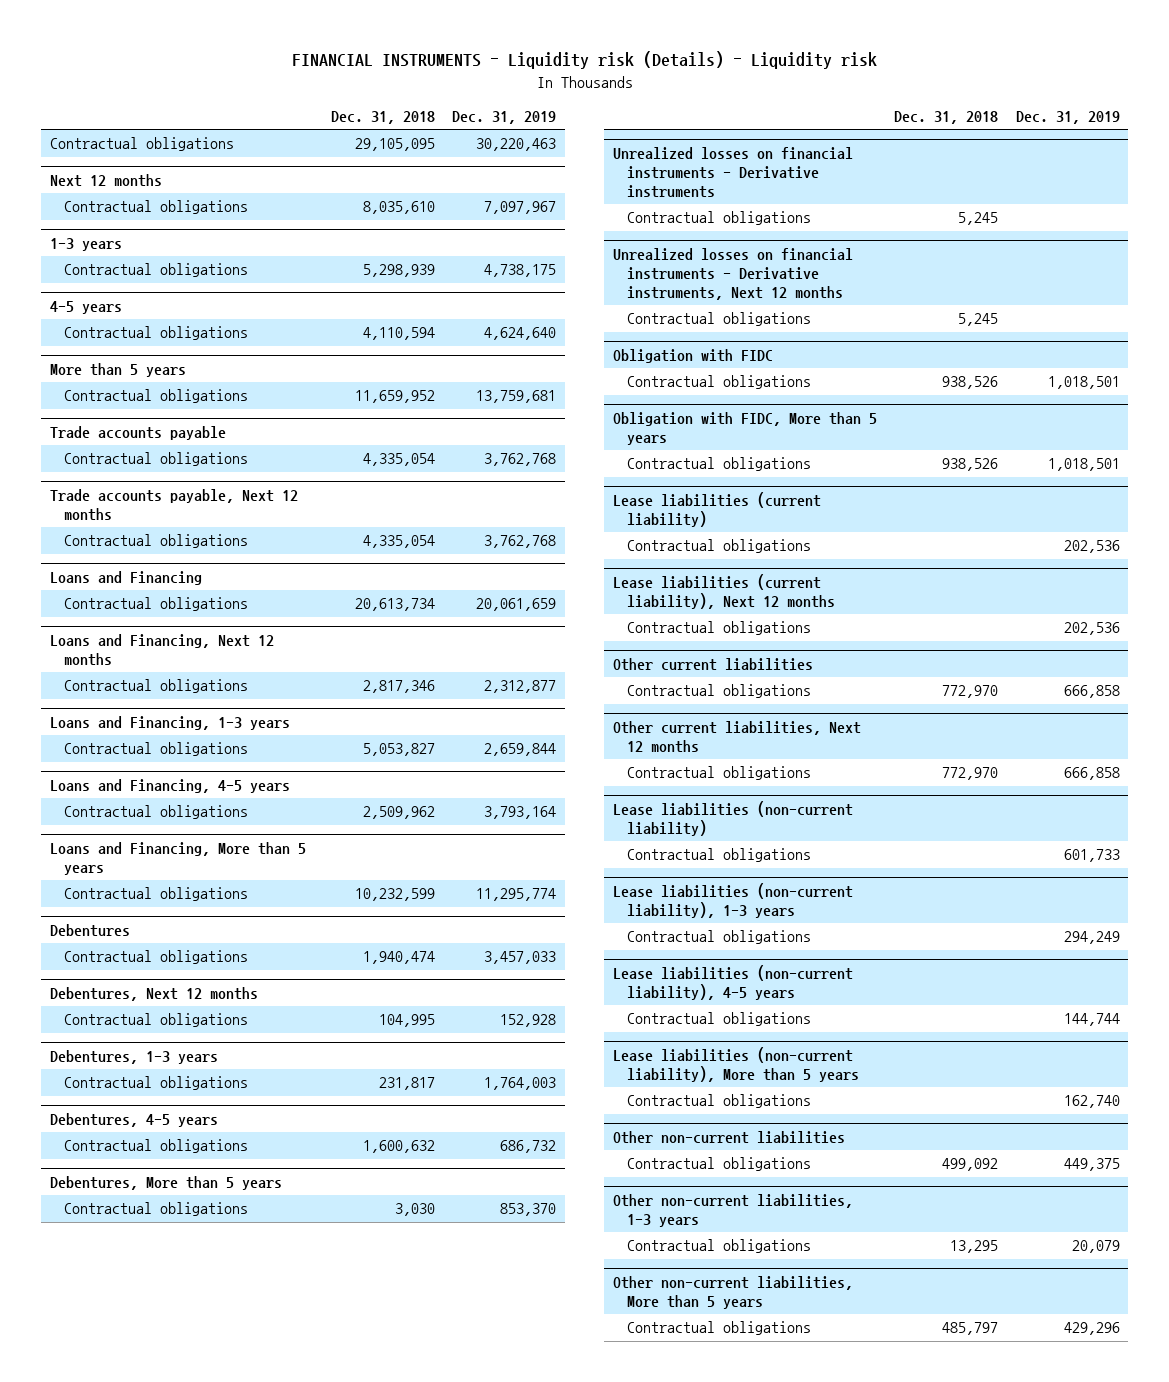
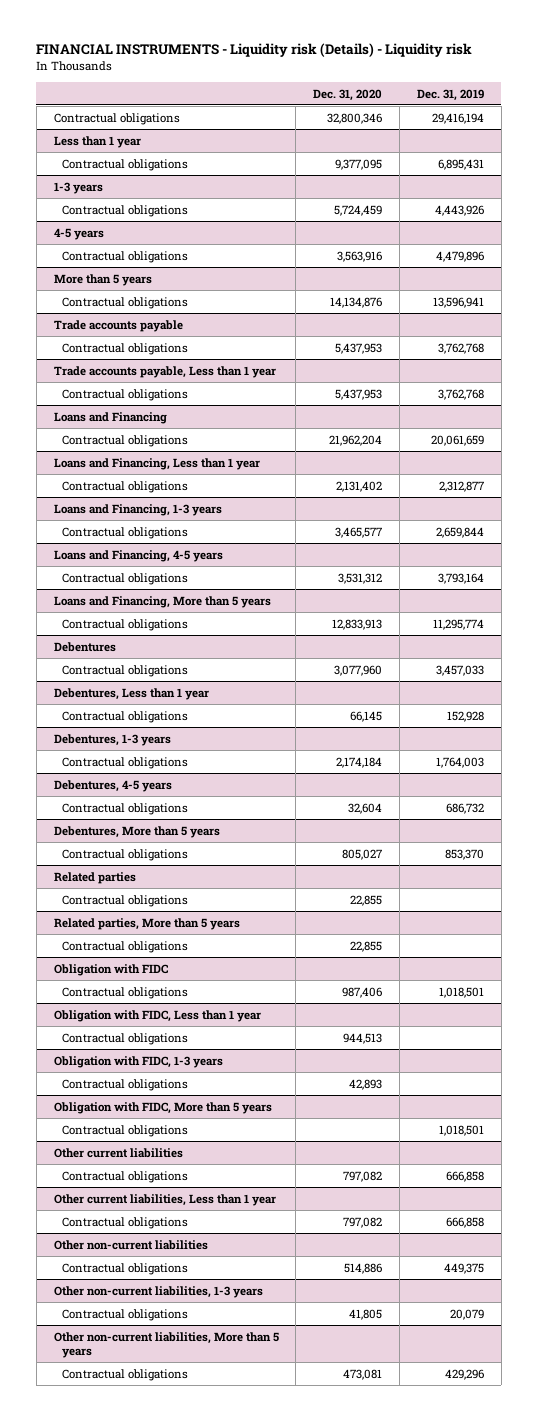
- | Dec. 31, 2018 | Dec. 31, 2019
+ | Dec. 31, 2020 | Dec. 31, 2019
- Contractual obligations | 29,105,095 | 30,220,463
- Next 12 months
- Contractual obligations | 8,035,610 | 7,097,967
+ Contractual obligations | 32,800,346 | 29,416,194
+ Less than 1 year
+ Contractual obligations | 9,377,095 | 6,895,431
@ 1-3 years
- Contractual obligations | 5,298,939 | 4,738,175
+ Contractual obligations | 5,724,459 | 4,443,926
@ 4-5 years
- Contractual obligations | 4,110,594 | 4,624,640
+ Contractual obligations | 3,563,916 | 4,479,896
@ More than 5 years
- Contractual obligations | 11,659,952 | 13,759,681
+ Contractual obligations | 14,134,876 | 13,596,941
- Trade accounts payable, Next 12 months
+ Trade accounts payable, Less than 1 year
- Loans and Financing, Next 12 months
+ Loans and Financing, Less than 1 year
- Debentures, Next 12 months
+ Debentures, Less than 1 year
- Unrealized losses on financial instruments - Derivative instruments
+ Related parties
- Unrealized losses on financial instruments - Derivative instruments, Next 12 months
+ Related parties, More than 5 years
+ Obligation with FIDC, Less than 1 year
+ Contractual obligations | 944,513 |
+ Obligation with FIDC, 1-3 years
+ Contractual obligations | 42,893 |
- Lease liabilities (current liability)
- Contractual obligations | | 202,536
- Lease liabilities (current liability), Next 12 months
- Contractual obligations | | 202,536
- Other current liabilities, Next 12 months
+ Other current liabilities, Less than 1 year
- Lease liabilities (non-current liability)
- Contractual obligations | | 601,733
- Lease liabilities (non-current liability), 1-3 years
- Contractual obligations | | 294,249
- Lease liabilities (non-current liability), 4-5 years
- Contractual obligations | | 144,744
- Lease liabilities (non-current liability), More than 5 years
- Contractual obligations | | 162,740

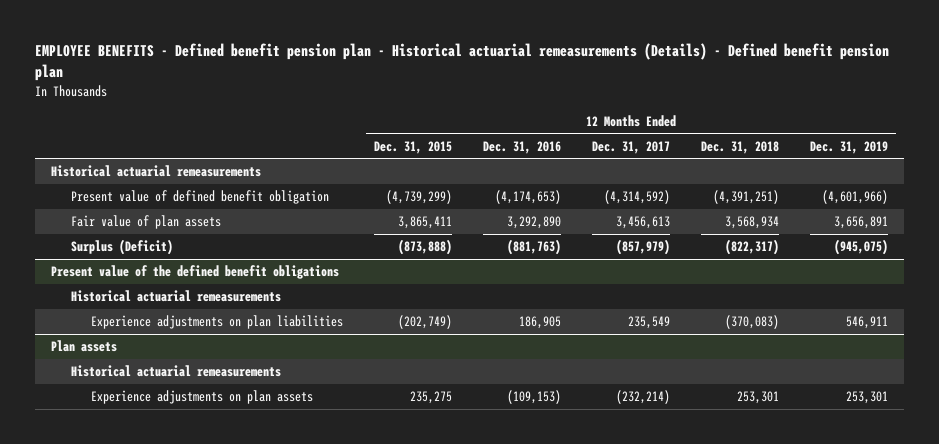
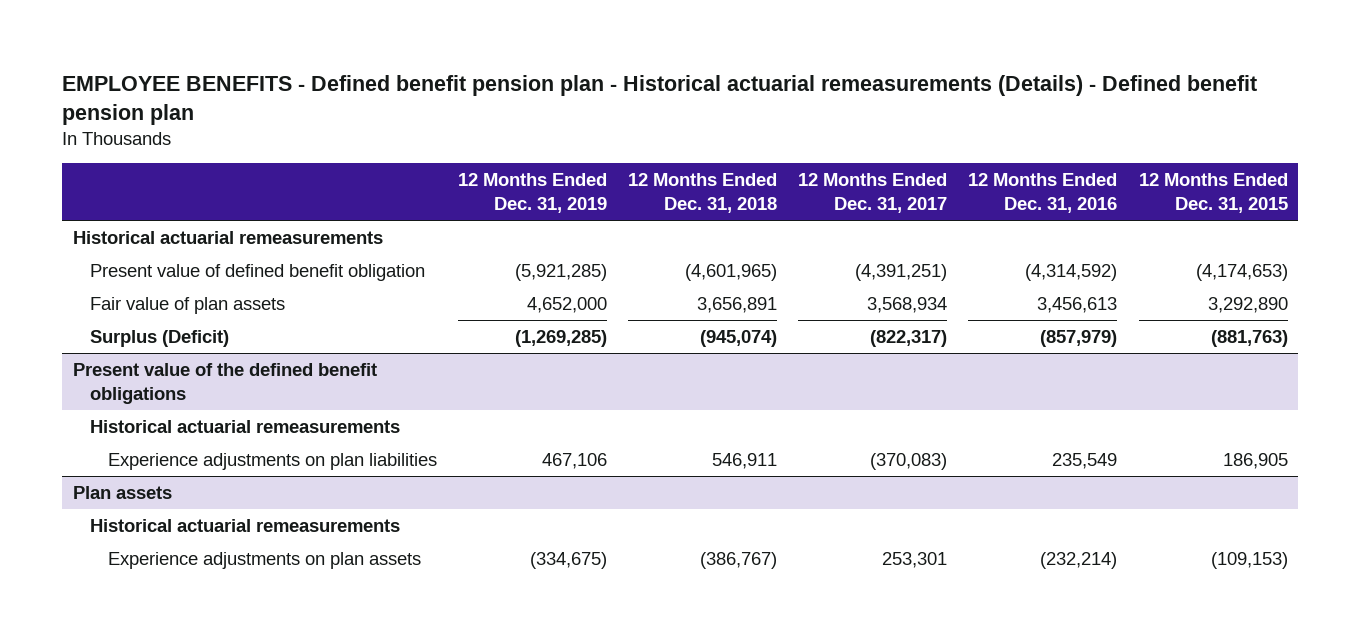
- | 12 Months Ended Dec. 31, 2015 | 12 Months Ended Dec. 31, 2016 | 12 Months Ended Dec. 31, 2017 | 12 Months Ended Dec. 31, 2018 | 12 Months Ended Dec. 31, 2019
+ | 12 Months Ended Dec. 31, 2019 | 12 Months Ended Dec. 31, 2018 | 12 Months Ended Dec. 31, 2017 | 12 Months Ended Dec. 31, 2016 | 12 Months Ended Dec. 31, 2015
- Present value of defined benefit obligation | (4,739,299) | (4,174,653) | (4,314,592) | (4,391,251) | (4,601,966)
- Fair value of plan assets | 3,865,411 | 3,292,890 | 3,456,613 | 3,568,934 | 3,656,891
- Surplus (Deficit) | (873,888) | (881,763) | (857,979) | (822,317) | (945,075)
+ Present value of defined benefit obligation | (5,921,285) | (4,601,965) | (4,391,251) | (4,314,592) | (4,174,653)
+ Fair value of plan assets | 4,652,000 | 3,656,891 | 3,568,934 | 3,456,613 | 3,292,890
+ Surplus (Deficit) | (1,269,285) | (945,074) | (822,317) | (857,979) | (881,763)
@ Present value of the defined benefit obligations
- Experience adjustments on plan liabilities | (202,749) | 186,905 | 235,549 | (370,083) | 546,911
+ Experience adjustments on plan liabilities | 467,106 | 546,911 | (370,083) | 235,549 | 186,905
@ Plan assets
- Experience adjustments on plan assets | 235,275 | (109,153) | (232,214) | 253,301 | 253,301
+ Experience adjustments on plan assets | (334,675) | (386,767) | 253,301 | (232,214) | (109,153)

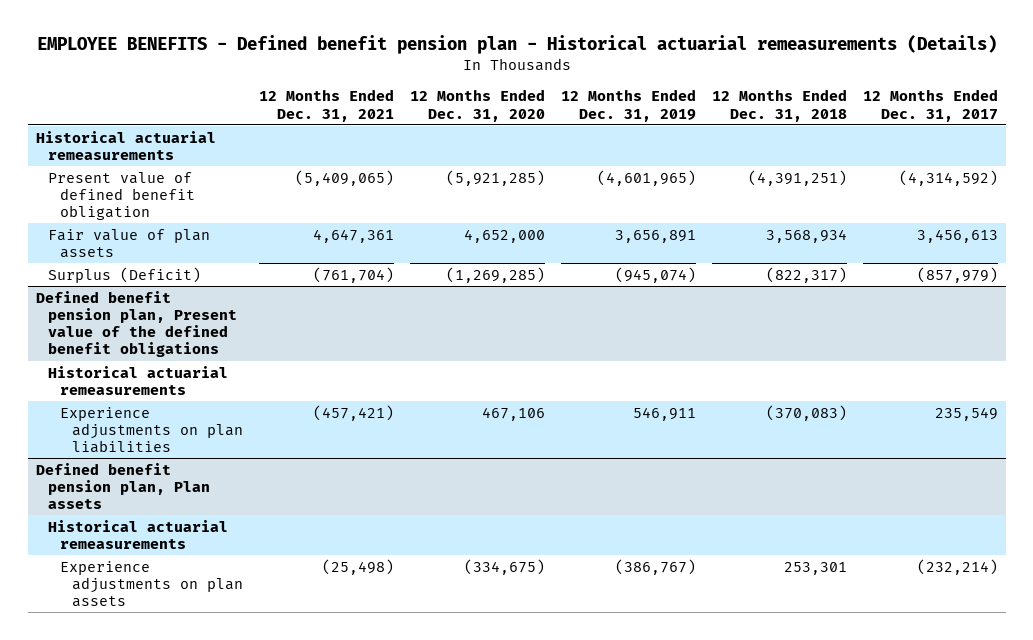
- EMPLOYEE BENEFITS - Defined benefit pension plan - Historical actuarial remeasurements (Details) - Defined benefit pension plan
+ EMPLOYEE BENEFITS - Defined benefit pension plan - Historical actuarial remeasurements (Details)
- | 12 Months Ended Dec. 31, 2019 | 12 Months Ended Dec. 31, 2018 | 12 Months Ended Dec. 31, 2017 | 12 Months Ended Dec. 31, 2016 | 12 Months Ended Dec. 31, 2015
+ | 12 Months Ended Dec. 31, 2021 | 12 Months Ended Dec. 31, 2020 | 12 Months Ended Dec. 31, 2019 | 12 Months Ended Dec. 31, 2018 | 12 Months Ended Dec. 31, 2017
- Present value of defined benefit obligation | (5,921,285) | (4,601,965) | (4,391,251) | (4,314,592) | (4,174,653)
- Fair value of plan assets | 4,652,000 | 3,656,891 | 3,568,934 | 3,456,613 | 3,292,890
- Surplus (Deficit) | (1,269,285) | (945,074) | (822,317) | (857,979) | (881,763)
- Present value of the defined benefit obligations
+ Present value of defined benefit obligation | (5,409,065) | (5,921,285) | (4,601,965) | (4,391,251) | (4,314,592)
+ Fair value of plan assets | 4,647,361 | 4,652,000 | 3,656,891 | 3,568,934 | 3,456,613
+ Surplus (Deficit) | (761,704) | (1,269,285) | (945,074) | (822,317) | (857,979)
+ Defined benefit pension plan, Present value of the defined benefit obligations
- Experience adjustments on plan liabilities | 467,106 | 546,911 | (370,083) | 235,549 | 186,905
- Plan assets
+ Experience adjustments on plan liabilities | (457,421) | 467,106 | 546,911 | (370,083) | 235,549
+ Defined benefit pension plan, Plan assets
- Experience adjustments on plan assets | (334,675) | (386,767) | 253,301 | (232,214) | (109,153)
+ Experience adjustments on plan assets | (25,498) | (334,675) | (386,767) | 253,301 | (232,214)

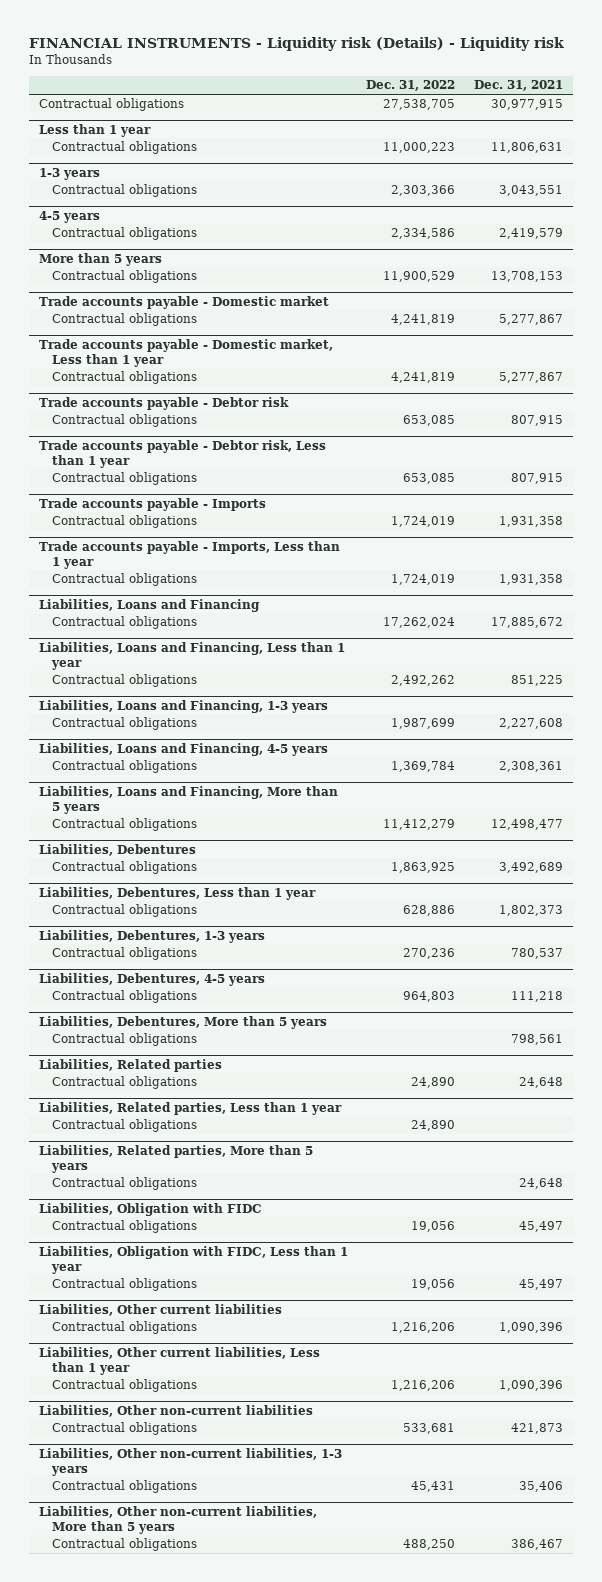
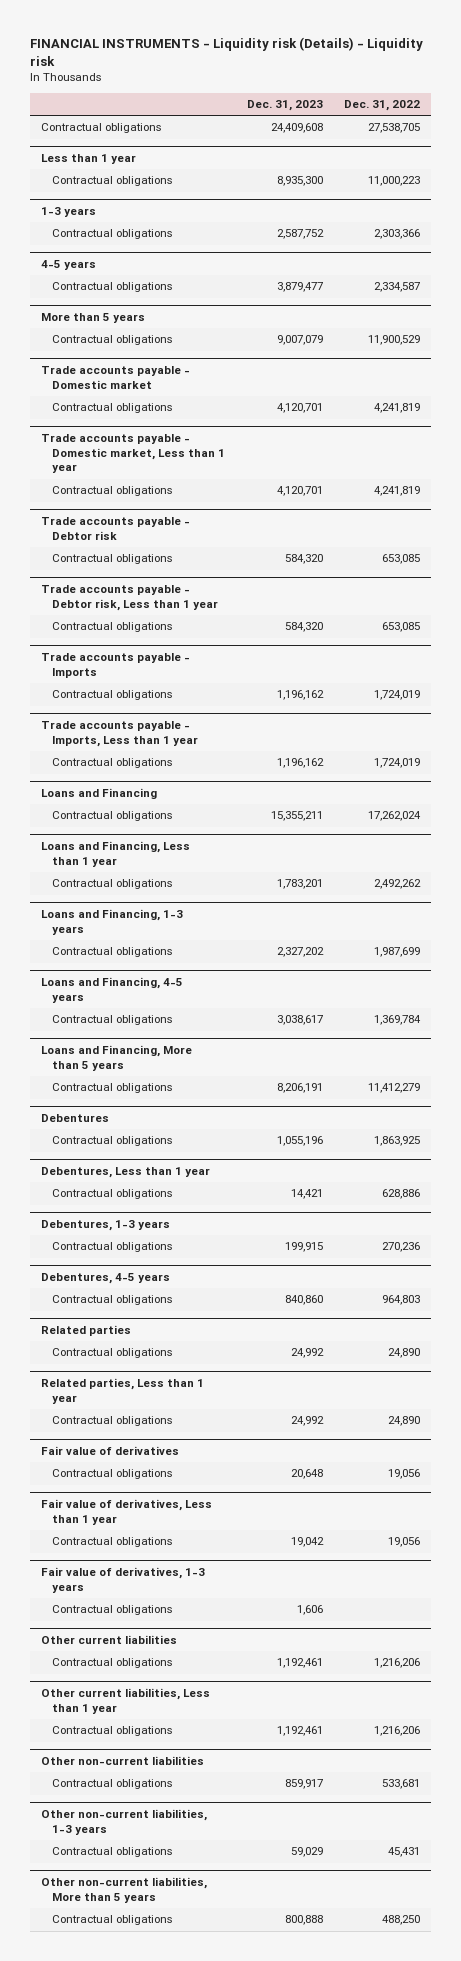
- | Dec. 31, 2022 | Dec. 31, 2021
+ | Dec. 31, 2023 | Dec. 31, 2022
@ 4-5 years
- Contractual obligations | 2,334,586 | 2,419,579
+ Contractual obligations | 3,879,477 | 2,334,587
- Liabilities, Loans and Financing
+ Loans and Financing
- Liabilities, Loans and Financing, Less than 1 year
+ Loans and Financing, Less than 1 year
- Liabilities, Loans and Financing, 1-3 years
+ Loans and Financing, 1-3 years
- Liabilities, Loans and Financing, 4-5 years
+ Loans and Financing, 4-5 years
- Liabilities, Loans and Financing, More than 5 years
+ Loans and Financing, More than 5 years
- Liabilities, Debentures
+ Debentures
- Liabilities, Debentures, Less than 1 year
+ Debentures, Less than 1 year
- Liabilities, Debentures, 1-3 years
+ Debentures, 1-3 years
- Liabilities, Debentures, 4-5 years
+ Debentures, 4-5 years
- Liabilities, Debentures, More than 5 years
- Contractual obligations | | 798,561
- Liabilities, Related parties
+ Related parties
- Liabilities, Related parties, Less than 1 year
+ Related parties, Less than 1 year
- Liabilities, Related parties, More than 5 years
- Contractual obligations | | 24,648
- Liabilities, Obligation with FIDC
+ Fair value of derivatives
- Liabilities, Obligation with FIDC, Less than 1 year
+ Fair value of derivatives, Less than 1 year
- Liabilities, Other current liabilities
+ Fair value of derivatives, 1-3 years
+ Contractual obligations | 1,606 |
+ Other current liabilities
- Liabilities, Other current liabilities, Less than 1 year
+ Other current liabilities, Less than 1 year
- Liabilities, Other non-current liabilities
+ Other non-current liabilities
- Liabilities, Other non-current liabilities, 1-3 years
+ Other non-current liabilities, 1-3 years
- Liabilities, Other non-current liabilities, More than 5 years
+ Other non-current liabilities, More than 5 years

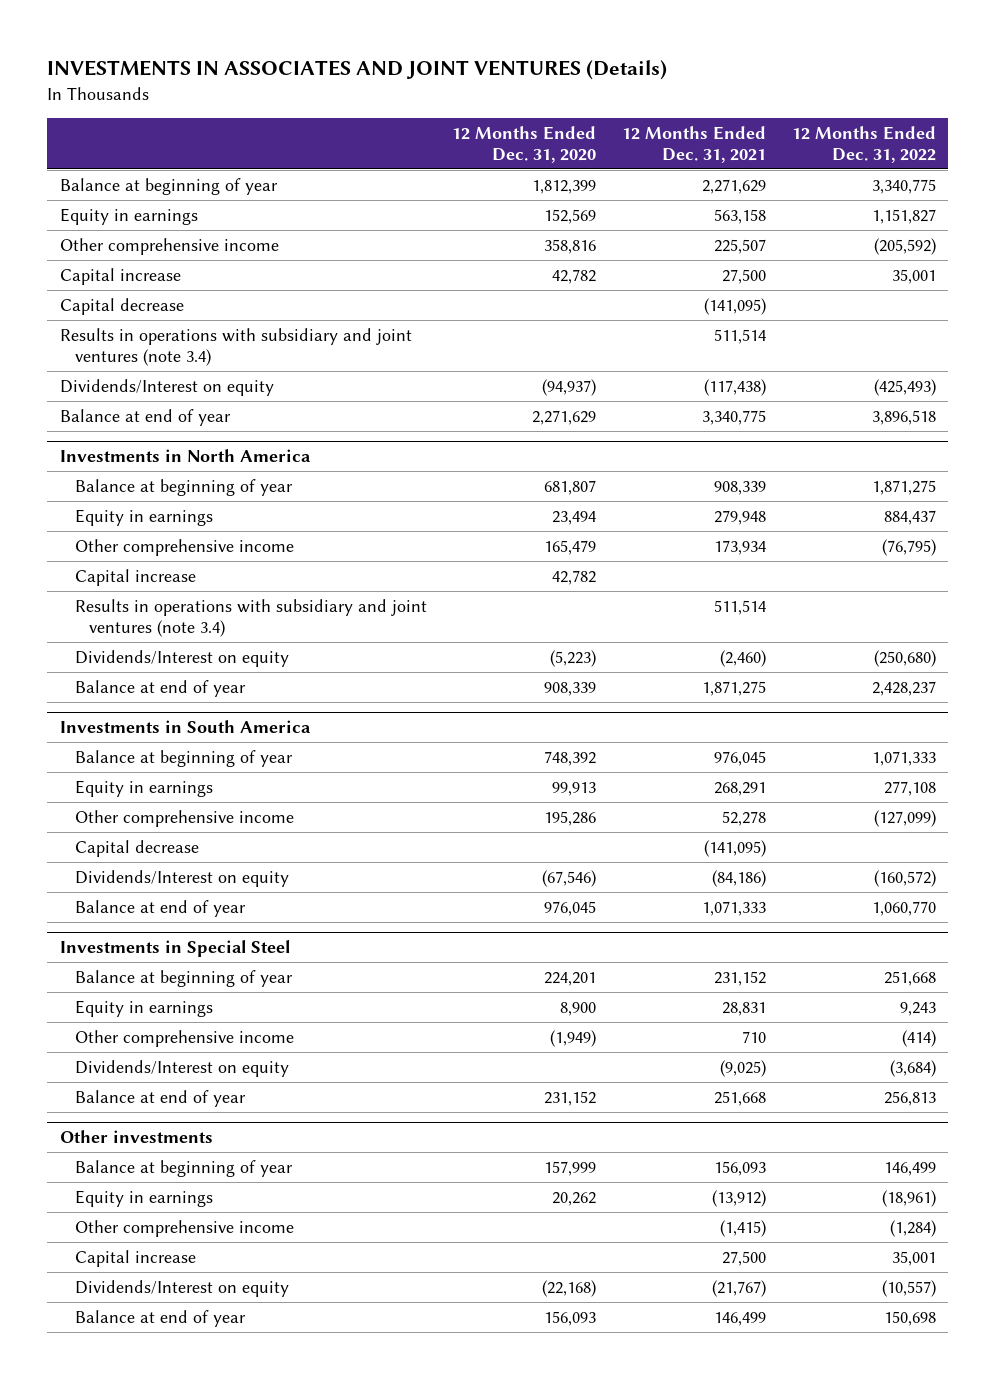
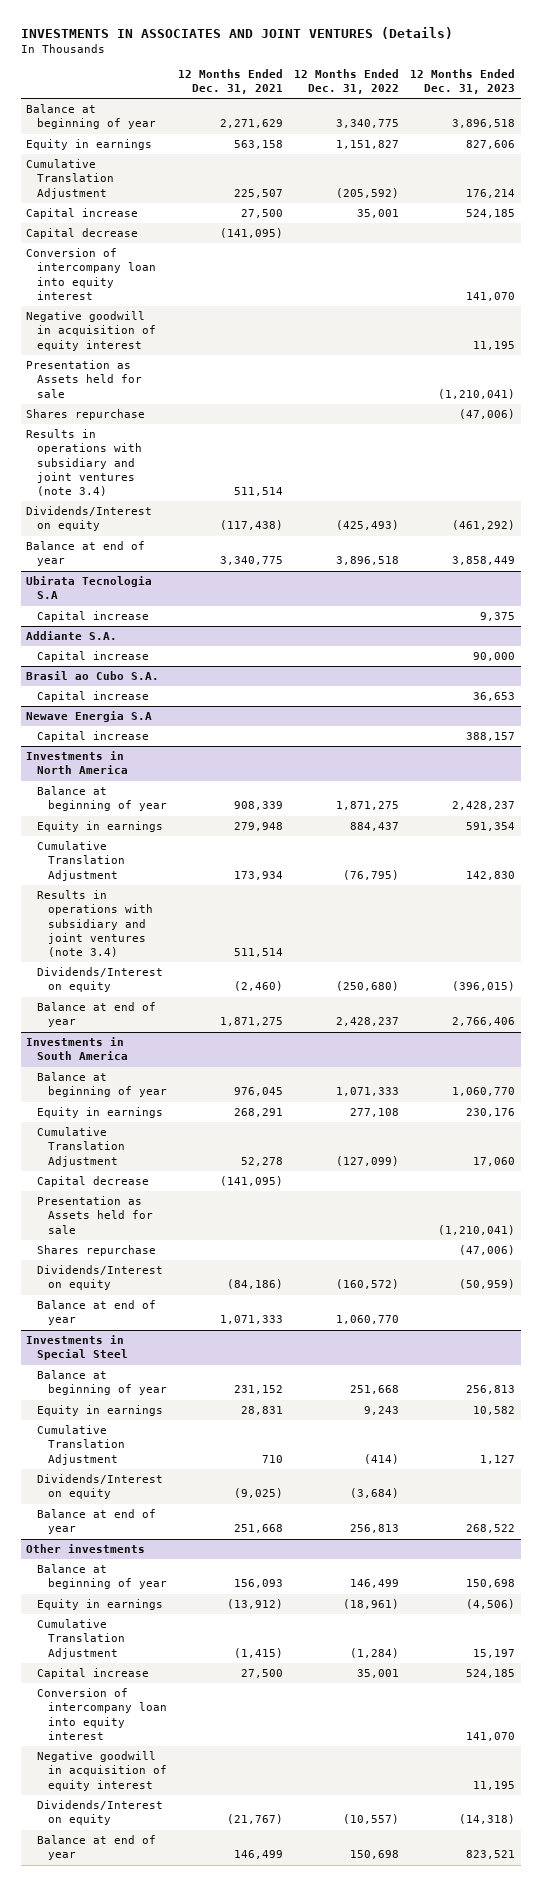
- | 12 Months Ended Dec. 31, 2020 | 12 Months Ended Dec. 31, 2021 | 12 Months Ended Dec. 31, 2022
+ | 12 Months Ended Dec. 31, 2021 | 12 Months Ended Dec. 31, 2022 | 12 Months Ended Dec. 31, 2023
- Other comprehensive income | 358,816 | 225,507 | (205,592)
+ Cumulative Translation Adjustment | 225,507 | (205,592) | 176,214
+ Conversion of intercompany loan into equity interest | | | 141,070
+ Negative goodwill in acquisition of equity interest | | | 11,195
+ Presentation as Assets held for sale | | | (1,210,041)
+ Shares repurchase | | | (47,006)
+ Ubirata Tecnologia S.A
+ Capital increase | | | 9,375
+ Addiante S.A.
+ Capital increase | | | 90,000
+ Brasil ao Cubo S.A.
+ Capital increase | | | 36,653
+ Newave Energia S.A
+ Capital increase | | | 388,157
@ Investments in North America
- Other comprehensive income | 165,479 | 173,934 | (76,795)
- Capital increase | 42,782 | |
+ Cumulative Translation Adjustment | 173,934 | (76,795) | 142,830
@ Investments in South America
- Other comprehensive income | 195,286 | 52,278 | (127,099)
+ Cumulative Translation Adjustment | 52,278 | (127,099) | 17,060
+ Presentation as Assets held for sale | | | (1,210,041)
+ Shares repurchase | | | (47,006)
@ Investments in Special Steel
- Other comprehensive income | (1,949) | 710 | (414)
+ Cumulative Translation Adjustment | 710 | (414) | 1,127
@ Other investments
- Other comprehensive income | | (1,415) | (1,284)
+ Cumulative Translation Adjustment | (1,415) | (1,284) | 15,197
+ Conversion of intercompany loan into equity interest | | | 141,070
+ Negative goodwill in acquisition of equity interest | | | 11,195

